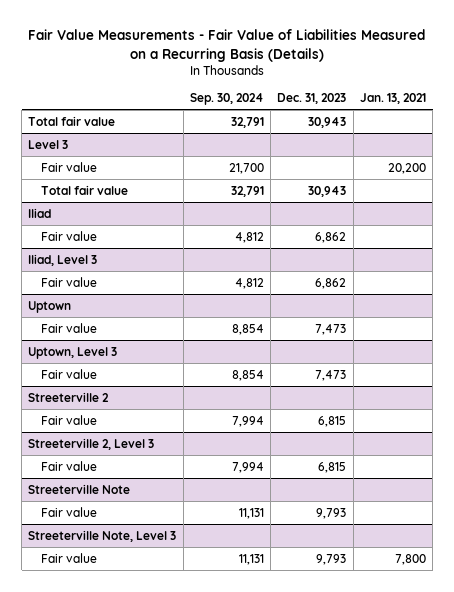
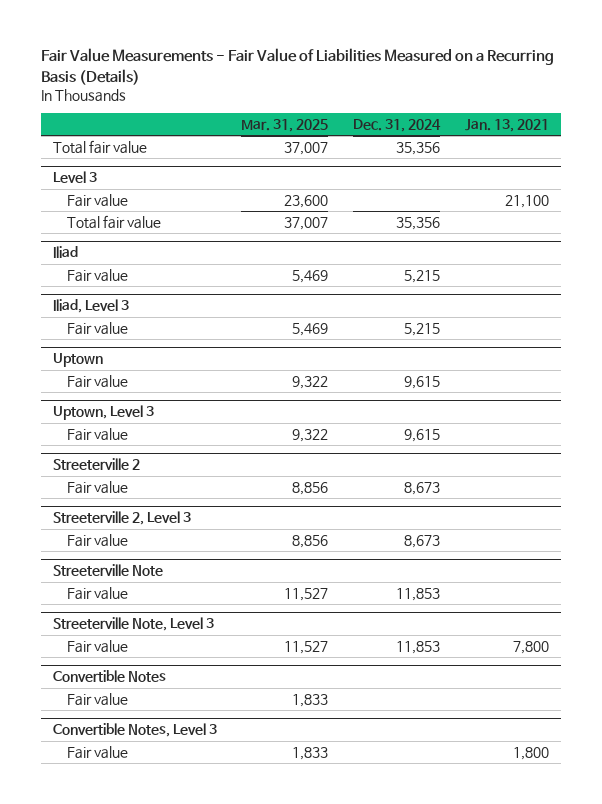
- | Sep. 30, 2024 | Dec. 31, 2023 | Jan. 13, 2021
+ | Mar. 31, 2025 | Dec. 31, 2024 | Jan. 13, 2021
@ Level 3
- Fair value | 21,700 | | 20,200
+ Fair value | 23,600 | | 21,100
+ Convertible Notes
+ Fair value | 1,833 | |
+ Convertible Notes, Level 3
+ Fair value | 1,833 | | 1,800

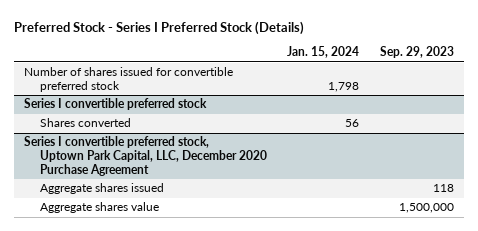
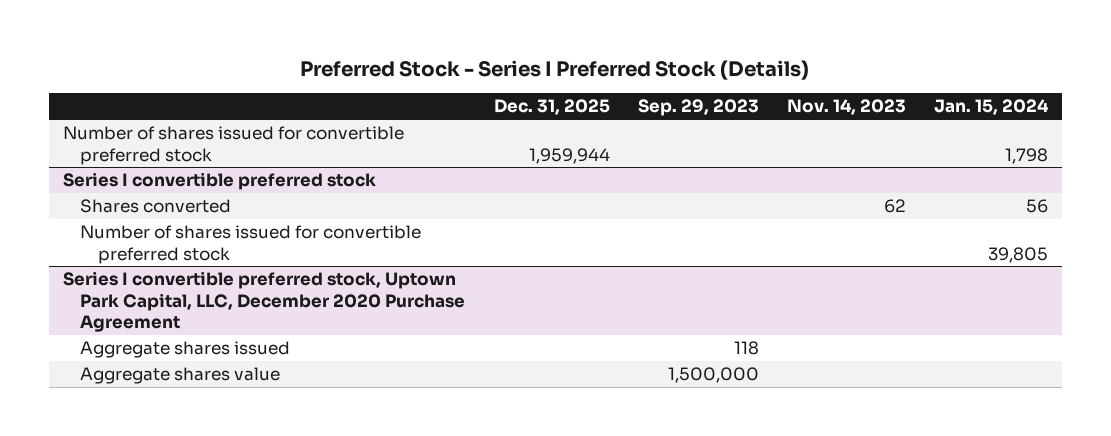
- | Jan. 15, 2024 | Sep. 29, 2023
+ | Dec. 31, 2025 | Sep. 29, 2023 | Nov. 14, 2023 | Jan. 15, 2024
@ Series I convertible preferred stock
+ Number of shares issued for convertible preferred stock | | | | 39,805

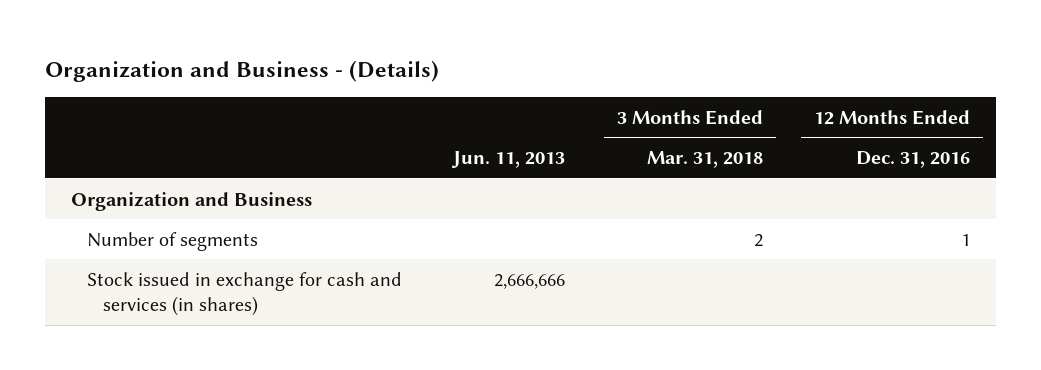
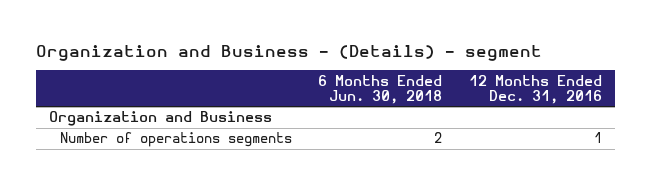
- Organization and Business - (Details)
+ Organization and Business - (Details) - segment
- | Jun. 11, 2013 | 3 Months Ended Mar. 31, 2018 | 12 Months Ended Dec. 31, 2016
+ | 6 Months Ended Jun. 30, 2018 | 12 Months Ended Dec. 31, 2016
- Number of segments | | 2 | 1
- Stock issued in exchange for cash and services (in shares) | 2,666,666 | |
+ Number of operations segments | 2 | 1

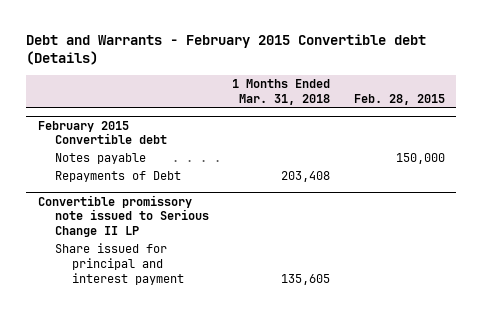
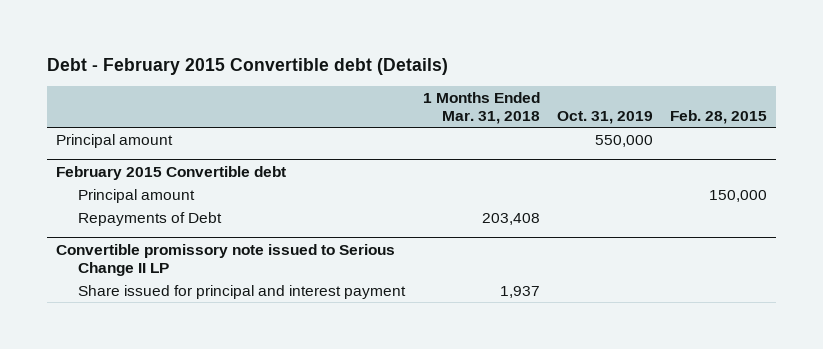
- Debt and Warrants - February 2015 Convertible debt (Details)
+ Debt - February 2015 Convertible debt (Details)
- | 1 Months Ended Mar. 31, 2018 | Feb. 28, 2015
+ | 1 Months Ended Mar. 31, 2018 | Oct. 31, 2019 | Feb. 28, 2015
+ Principal amount | | 550,000 |
@ February 2015 Convertible debt
- Notes payable | | 150,000
+ Principal amount | | | 150,000
@ Convertible promissory note issued to Serious Change II LP
- Share issued for principal and interest payment | 135,605 |
+ Share issued for principal and interest payment | 1,937 | |

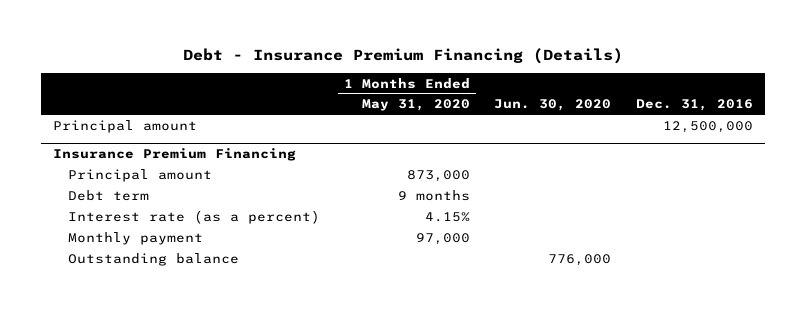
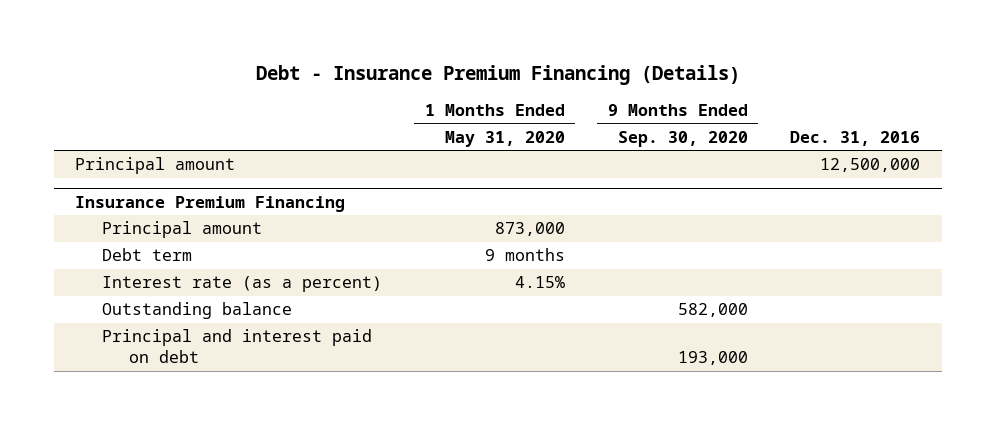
- | 1 Months Ended May 31, 2020 | Jun. 30, 2020 | Dec. 31, 2016
+ | 1 Months Ended May 31, 2020 | 9 Months Ended Sep. 30, 2020 | Dec. 31, 2016
@ Insurance Premium Financing
- Monthly payment | 97,000 | |
+ Principal and interest paid on debt | | 193,000 |

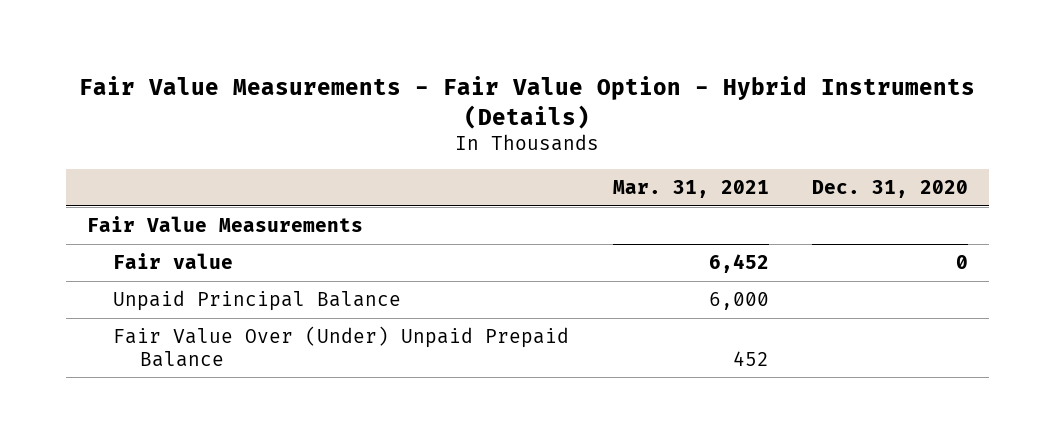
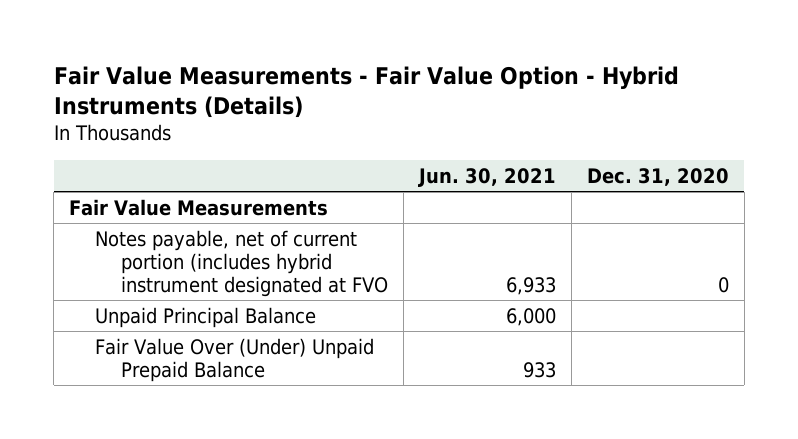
- | Mar. 31, 2021 | Dec. 31, 2020
+ | Jun. 30, 2021 | Dec. 31, 2020
- Fair value | 6,452 | 0
+ Notes payable, net of current portion (includes hybrid instrument designated at FVO | 6,933 | 0

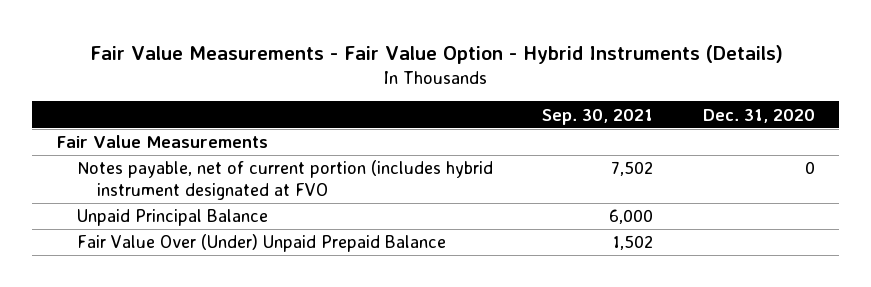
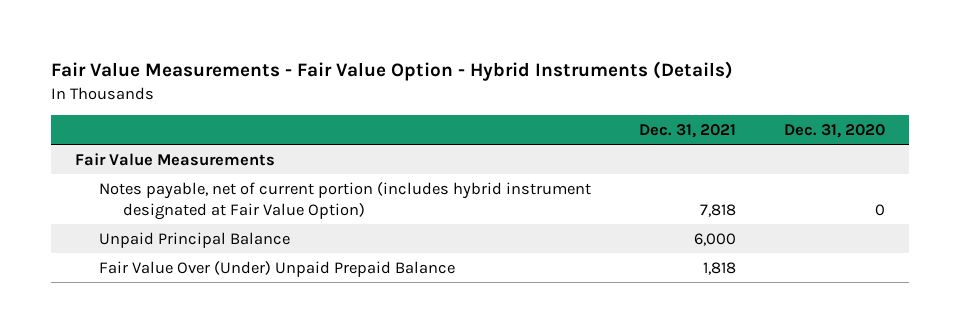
- | Sep. 30, 2021 | Dec. 31, 2020
+ | Dec. 31, 2021 | Dec. 31, 2020
- Notes payable, net of current portion (includes hybrid instrument designated at FVO | 7,502 | 0
+ Notes payable, net of current portion (includes hybrid instrument designated at Fair Value Option) | 7,818 | 0

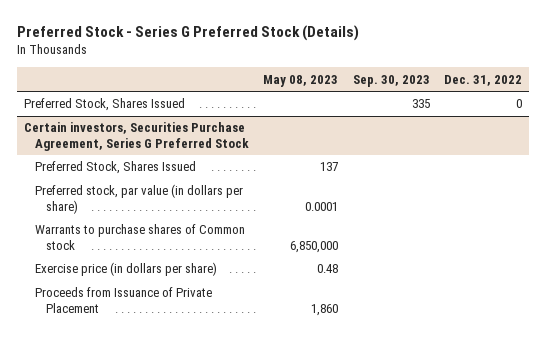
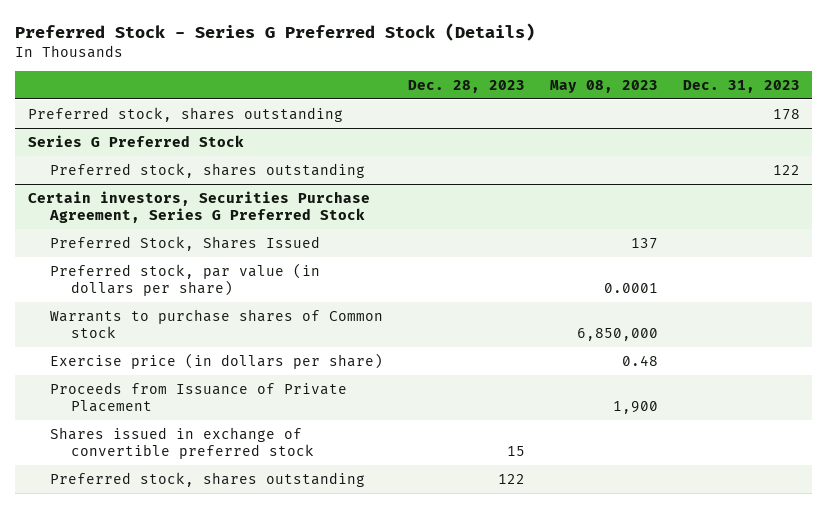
- | May 08, 2023 | Sep. 30, 2023 | Dec. 31, 2022
+ | Dec. 28, 2023 | May 08, 2023 | Dec. 31, 2023
- Preferred Stock, Shares Issued | | 335 | 0
+ Preferred stock, shares outstanding | | | 178
+ Series G Preferred Stock
+ Preferred stock, shares outstanding | | | 122
@ Certain investors, Securities Purchase Agreement, Series G Preferred Stock
- Proceeds from Issuance of Private Placement | 1,860 | |
+ Proceeds from Issuance of Private Placement | | 1,900 |
+ Shares issued in exchange of convertible preferred stock | 15 | |
+ Preferred stock, shares outstanding | 122 | |

